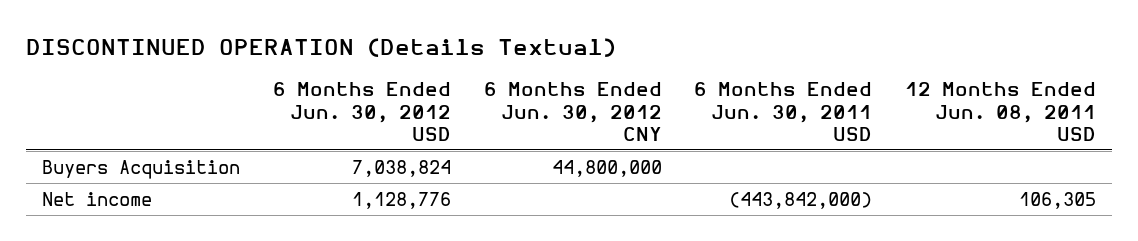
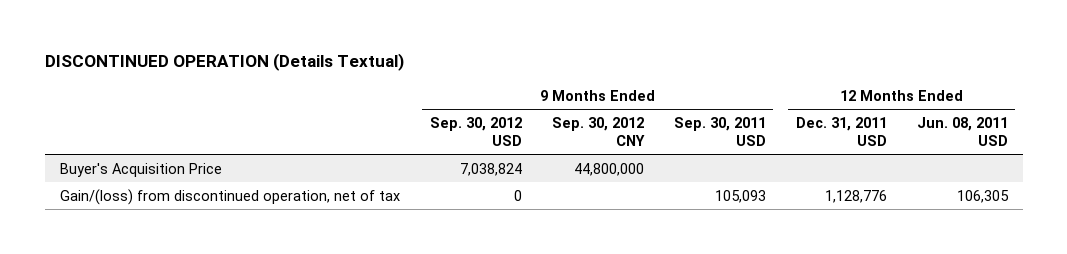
- | 6 Months Ended Jun. 30, 2012 USD | 6 Months Ended Jun. 30, 2012 CNY | 6 Months Ended Jun. 30, 2011 USD | 12 Months Ended Jun. 08, 2011 USD
+ | 9 Months Ended Sep. 30, 2012 USD | 9 Months Ended Sep. 30, 2012 CNY | 9 Months Ended Sep. 30, 2011 USD | 12 Months Ended Dec. 31, 2011 USD | 12 Months Ended Jun. 08, 2011 USD
- Buyers Acquisition | 7,038,824 | 44,800,000 | |
- Net income | 1,128,776 | | (443,842,000) | 106,305
+ Buyer's Acquisition Price | 7,038,824 | 44,800,000 | | |
+ Gain/(loss) from discontinued operation, net of tax | 0 | | 105,093 | 1,128,776 | 106,305

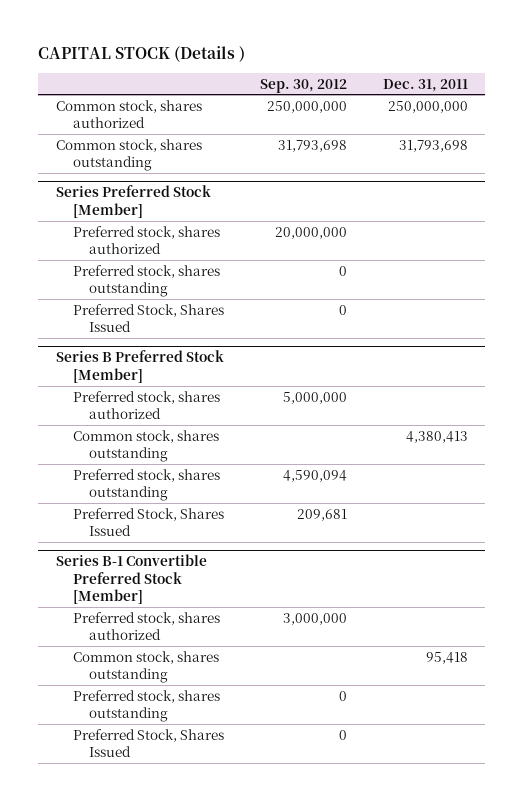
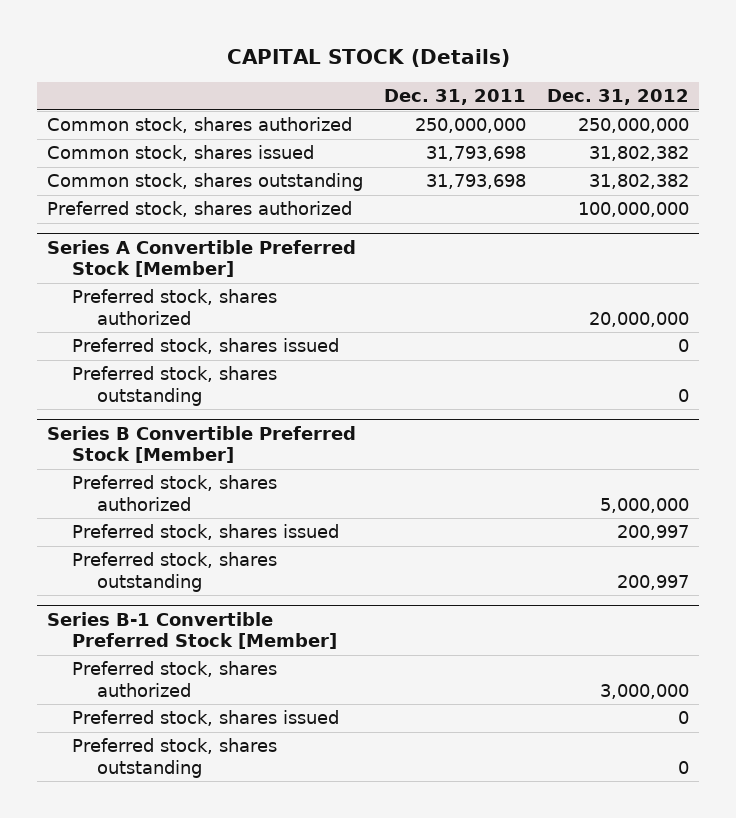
- CAPITAL STOCK (Details )
+ CAPITAL STOCK (Details)
- | Sep. 30, 2012 | Dec. 31, 2011
+ | Dec. 31, 2011 | Dec. 31, 2012
+ Common stock, shares issued | 31,793,698 | 31,802,382
- Series Preferred Stock [Member]
+ Preferred stock, shares authorized | | 100,000,000
+ Series A Convertible Preferred Stock [Member]
+ Preferred stock, shares issued | | 0
- Preferred Stock, Shares Issued | 0 |
- Series B Preferred Stock [Member]
+ Series B Convertible Preferred Stock [Member]
- Common stock, shares outstanding | | 4,380,413
+ Preferred stock, shares issued | | 200,997
- Preferred Stock, Shares Issued | 209,681 |
@ Series B-1 Convertible Preferred Stock [Member]
- Common stock, shares outstanding | | 95,418
+ Preferred stock, shares issued | | 0
- Preferred Stock, Shares Issued | 0 |

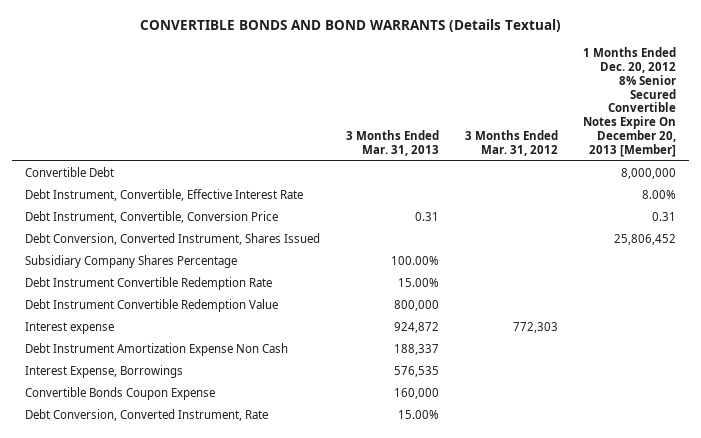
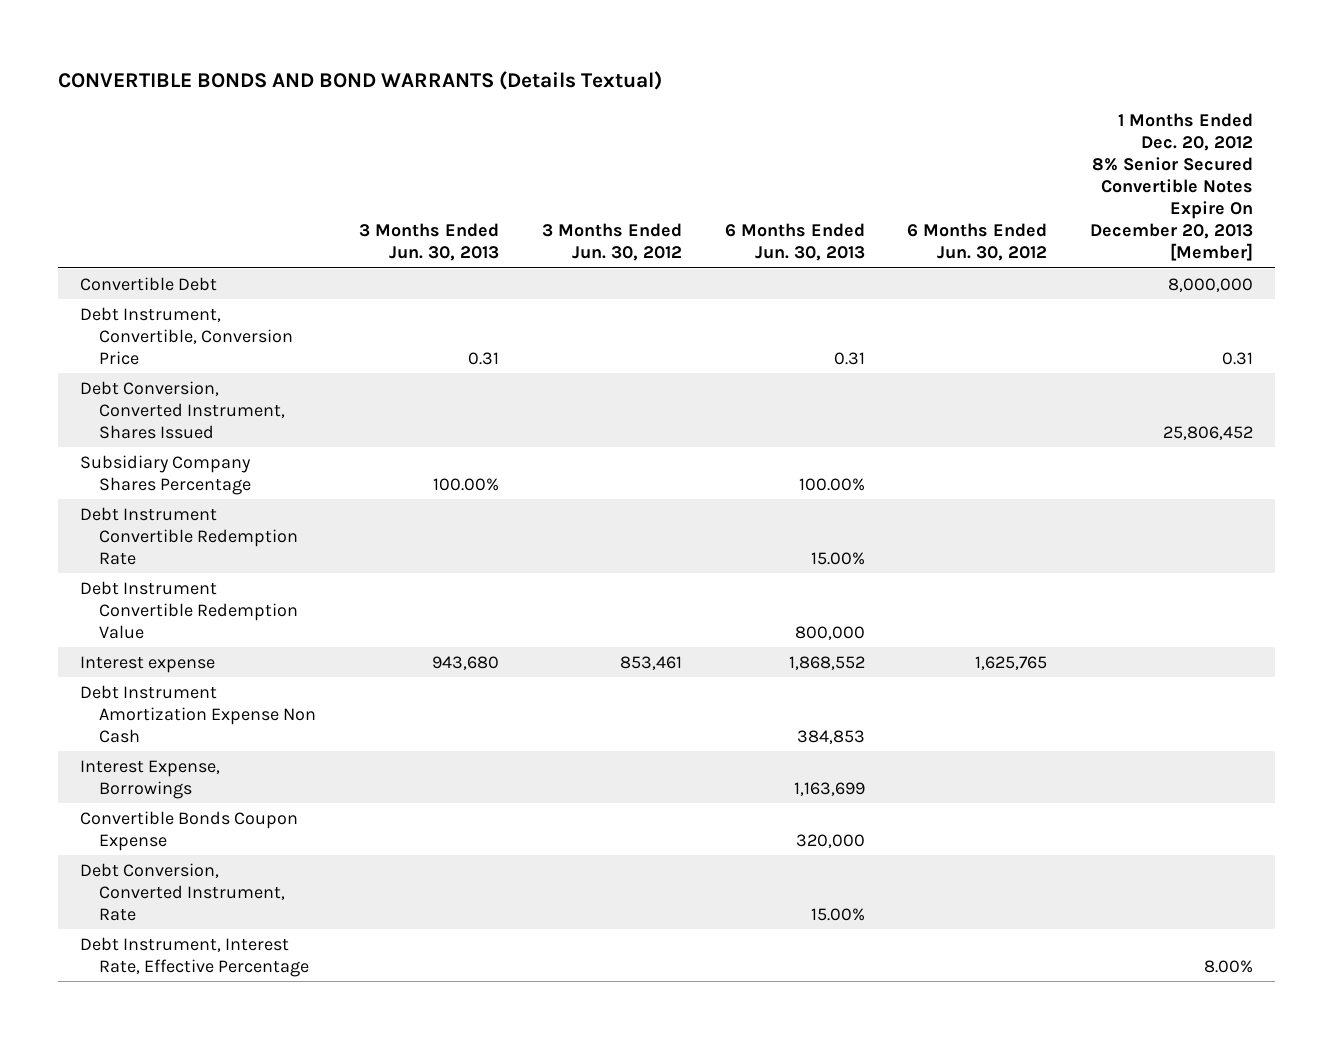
- | 3 Months Ended Mar. 31, 2013 | 3 Months Ended Mar. 31, 2012 | 1 Months Ended Dec. 20, 2012 8% Senior Secured Convertible Notes Expire On December 20, 2013 [Member]
+ | 3 Months Ended Jun. 30, 2013 | 3 Months Ended Jun. 30, 2012 | 6 Months Ended Jun. 30, 2013 | 6 Months Ended Jun. 30, 2012 | 1 Months Ended Dec. 20, 2012 8% Senior Secured Convertible Notes Expire On December 20, 2013 [Member]
- Debt Instrument, Convertible, Effective Interest Rate | | | 8.00%
+ Debt Instrument, Interest Rate, Effective Percentage | | | | | 8.00%

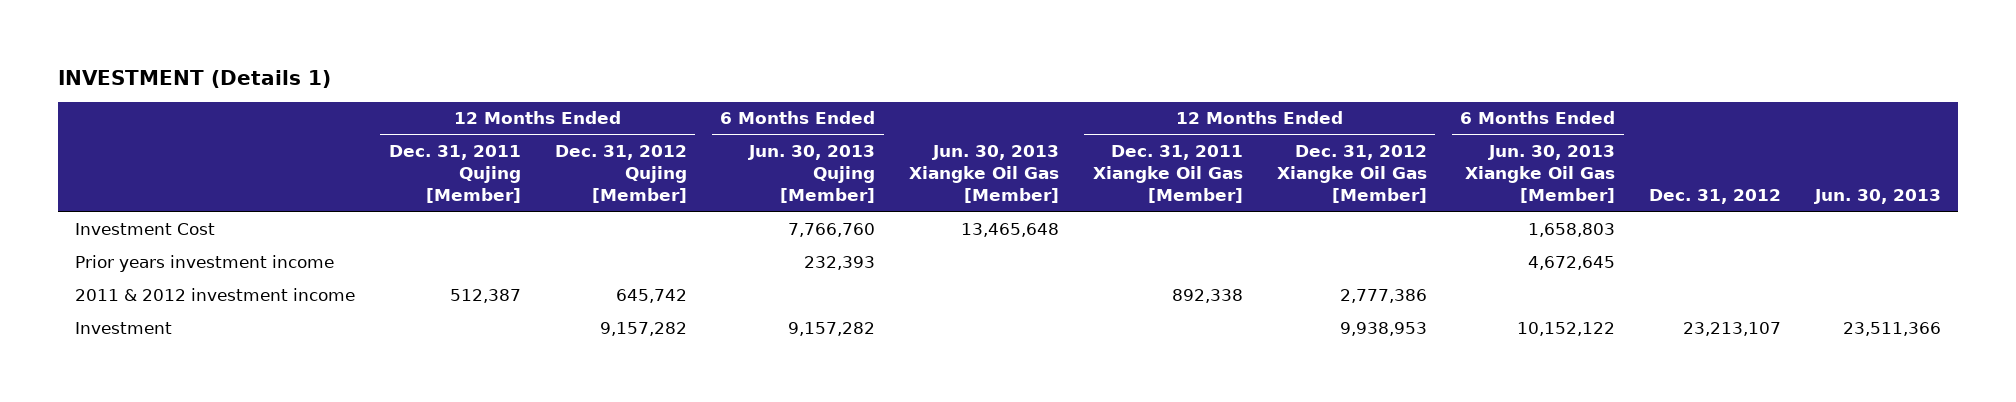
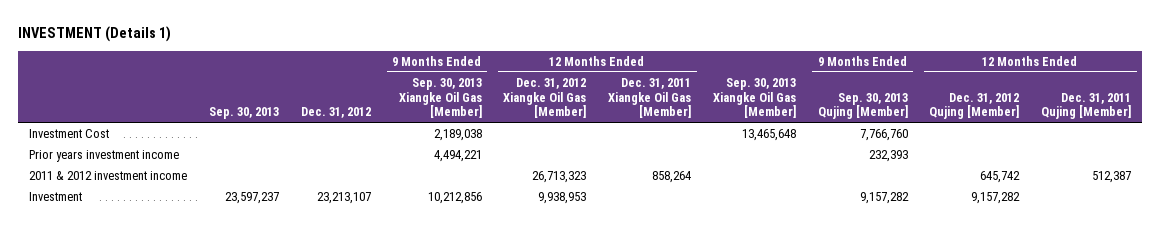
- | 12 Months Ended Dec. 31, 2011 Qujing [Member] | 12 Months Ended Dec. 31, 2012 Qujing [Member] | 6 Months Ended Jun. 30, 2013 Qujing [Member] | Jun. 30, 2013 Xiangke Oil Gas [Member] | 12 Months Ended Dec. 31, 2011 Xiangke Oil Gas [Member] | 12 Months Ended Dec. 31, 2012 Xiangke Oil Gas [Member] | 6 Months Ended Jun. 30, 2013 Xiangke Oil Gas [Member] | Dec. 31, 2012 | Jun. 30, 2013
+ | Sep. 30, 2013 | Dec. 31, 2012 | 9 Months Ended Sep. 30, 2013 Xiangke Oil Gas [Member] | 12 Months Ended Dec. 31, 2012 Xiangke Oil Gas [Member] | 12 Months Ended Dec. 31, 2011 Xiangke Oil Gas [Member] | Sep. 30, 2013 Xiangke Oil Gas [Member] | 9 Months Ended Sep. 30, 2013 Qujing [Member] | 12 Months Ended Dec. 31, 2012 Qujing [Member] | 12 Months Ended Dec. 31, 2011 Qujing [Member]
- 2011 & 2012 investment income | 512,387 | 645,742 | | | 892,338 | 2,777,386 | | |
+ 2011 & 2012 investment income | | | | 26,713,323 | 858,264 | | | 645,742 | 512,387

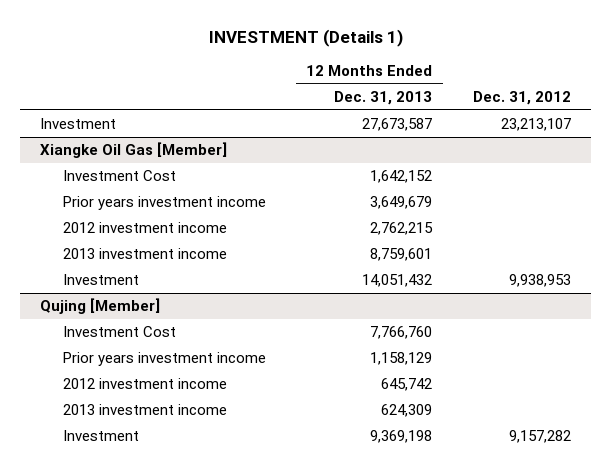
- | Sep. 30, 2013 | Dec. 31, 2012 | 9 Months Ended Sep. 30, 2013 Xiangke Oil Gas [Member] | 12 Months Ended Dec. 31, 2012 Xiangke Oil Gas [Member] | 12 Months Ended Dec. 31, 2011 Xiangke Oil Gas [Member] | Sep. 30, 2013 Xiangke Oil Gas [Member] | 9 Months Ended Sep. 30, 2013 Qujing [Member] | 12 Months Ended Dec. 31, 2012 Qujing [Member] | 12 Months Ended Dec. 31, 2011 Qujing [Member]
+ | 12 Months Ended Dec. 31, 2013 | Dec. 31, 2012
- Investment Cost | | | 2,189,038 | | | 13,465,648 | 7,766,760 | |
- Prior years investment income | | | 4,494,221 | | | | 232,393 | |
- 2011 & 2012 investment income | | | | 26,713,323 | 858,264 | | | 645,742 | 512,387
+ Xiangke Oil Gas [Member]
+ Investment Cost | 1,642,152 |
+ Prior years investment income | 3,649,679 |
+ 2012 investment income | 2,762,215 |
+ 2013 investment income | 8,759,601 |
+ Investment | 14,051,432 | 9,938,953
+ Qujing [Member]
+ Investment Cost | 7,766,760 |
+ Prior years investment income | 1,158,129 |
+ 2012 investment income | 645,742 |
+ 2013 investment income | 624,309 |
+ Investment | 9,369,198 | 9,157,282

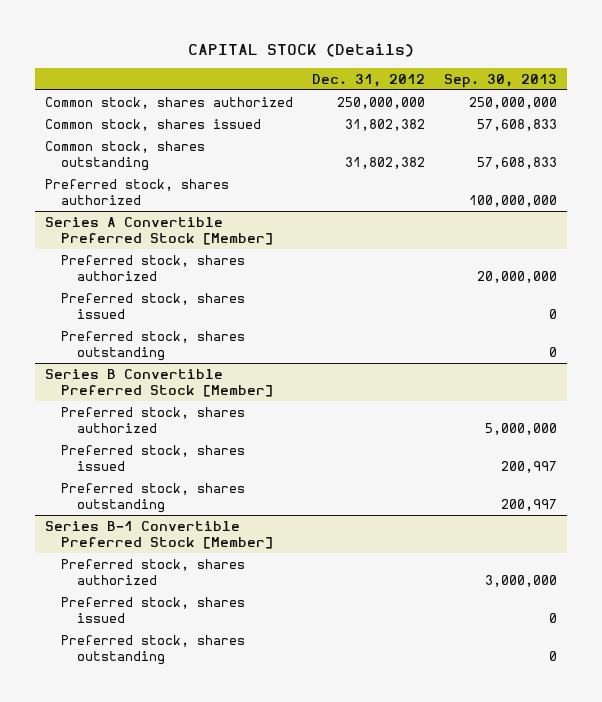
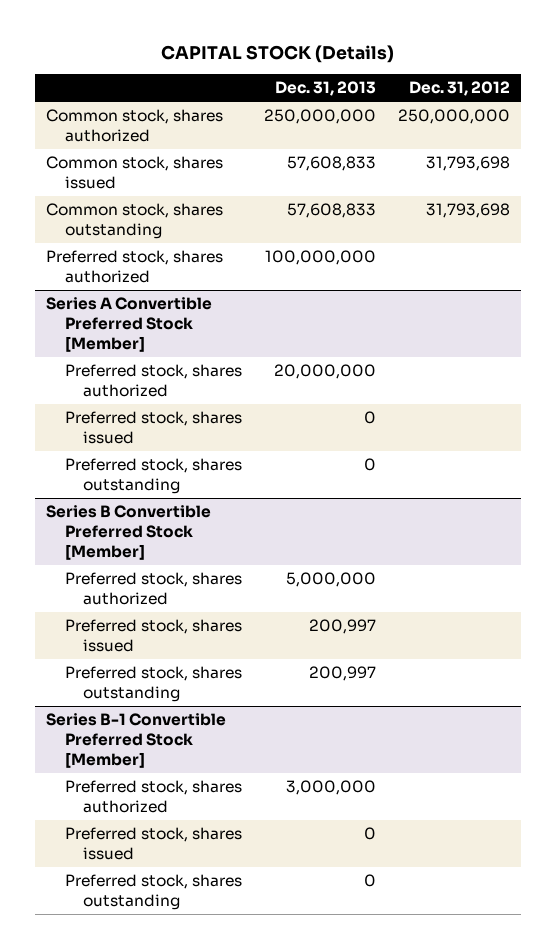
- | Dec. 31, 2012 | Sep. 30, 2013
+ | Dec. 31, 2013 | Dec. 31, 2012
- Common stock, shares issued | 31,802,382 | 57,608,833
- Common stock, shares outstanding | 31,802,382 | 57,608,833
+ Common stock, shares issued | 57,608,833 | 31,793,698
+ Common stock, shares outstanding | 57,608,833 | 31,793,698

